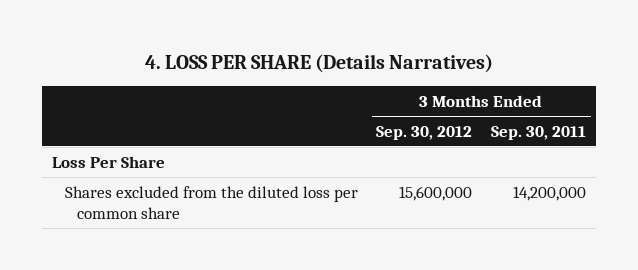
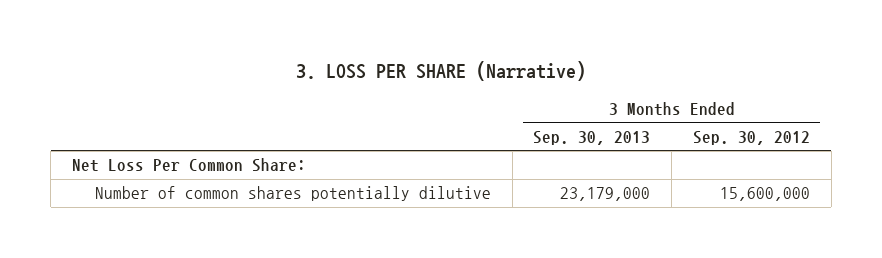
- 4. LOSS PER SHARE (Details Narratives)
+ 3. LOSS PER SHARE (Narrative)
- | 3 Months Ended Sep. 30, 2012 | 3 Months Ended Sep. 30, 2011
+ | 3 Months Ended Sep. 30, 2013 | 3 Months Ended Sep. 30, 2012
- Loss Per Share
- Shares excluded from the diluted loss per common share | 15,600,000 | 14,200,000
+ Net Loss Per Common Share:
+ Number of common shares potentially dilutive | 23,179,000 | 15,600,000

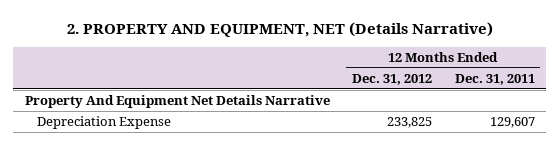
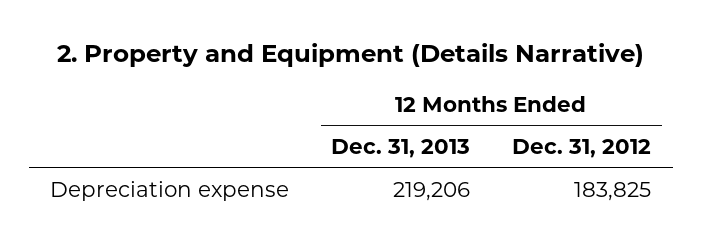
- 2. PROPERTY AND EQUIPMENT, NET (Details Narrative)
+ 2. Property and Equipment (Details Narrative)
- | 12 Months Ended Dec. 31, 2012 | 12 Months Ended Dec. 31, 2011
+ | 12 Months Ended Dec. 31, 2013 | 12 Months Ended Dec. 31, 2012
- Property And Equipment Net Details Narrative
- Depreciation Expense | 233,825 | 129,607
+ Depreciation expense | 219,206 | 183,825

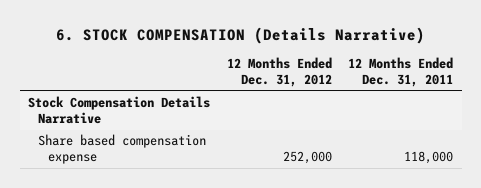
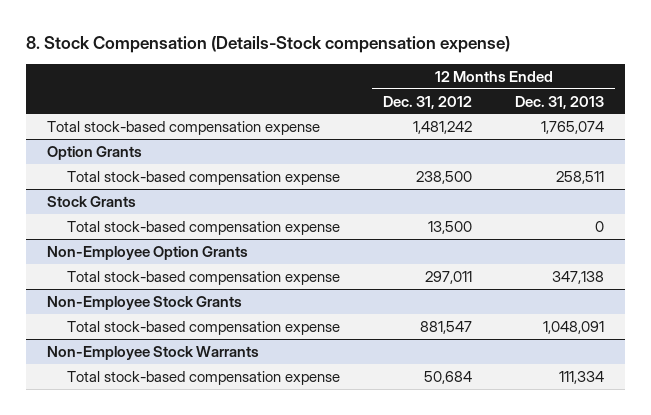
- 6. STOCK COMPENSATION (Details Narrative)
+ 8. Stock Compensation (Details-Stock compensation expense)
- | 12 Months Ended Dec. 31, 2012 | 12 Months Ended Dec. 31, 2011
+ | 12 Months Ended Dec. 31, 2012 | 12 Months Ended Dec. 31, 2013
- Stock Compensation Details Narrative
- Share based compensation expense | 252,000 | 118,000
+ Total stock-based compensation expense | 1,481,242 | 1,765,074
+ Option Grants
+ Total stock-based compensation expense | 238,500 | 258,511
+ Stock Grants
+ Total stock-based compensation expense | 13,500 | 0
+ Non-Employee Option Grants
+ Total stock-based compensation expense | 297,011 | 347,138
+ Non-Employee Stock Grants
+ Total stock-based compensation expense | 881,547 | 1,048,091
+ Non-Employee Stock Warrants
+ Total stock-based compensation expense | 50,684 | 111,334

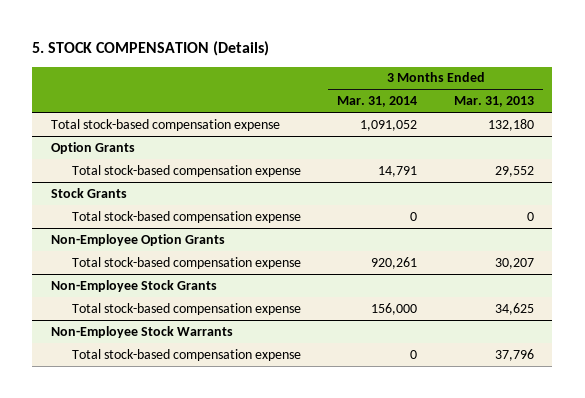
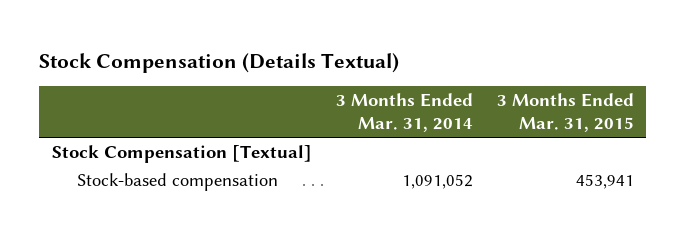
- 5. STOCK COMPENSATION (Details)
+ Stock Compensation (Details Textual)
- | 3 Months Ended Mar. 31, 2014 | 3 Months Ended Mar. 31, 2013
+ | 3 Months Ended Mar. 31, 2014 | 3 Months Ended Mar. 31, 2015
- Total stock-based compensation expense | 1,091,052 | 132,180
- Option Grants
- Total stock-based compensation expense | 14,791 | 29,552
- Stock Grants
- Total stock-based compensation expense | 0 | 0
- Non-Employee Option Grants
- Total stock-based compensation expense | 920,261 | 30,207
- Non-Employee Stock Grants
- Total stock-based compensation expense | 156,000 | 34,625
- Non-Employee Stock Warrants
- Total stock-based compensation expense | 0 | 37,796
+ Stock Compensation [Textual]
+ Stock-based compensation | 1,091,052 | 453,941

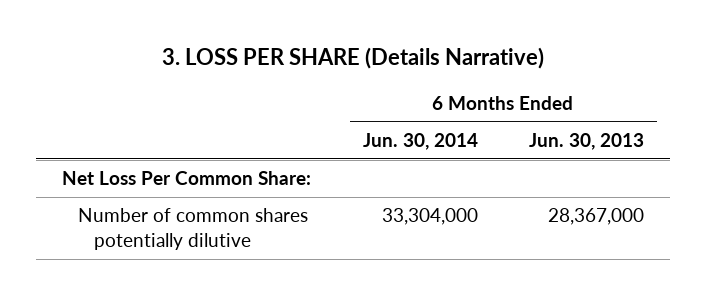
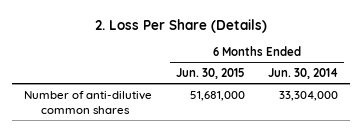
- 3. LOSS PER SHARE (Details Narrative)
+ 2. Loss Per Share (Details)
- | 6 Months Ended Jun. 30, 2014 | 6 Months Ended Jun. 30, 2013
+ | 6 Months Ended Jun. 30, 2015 | 6 Months Ended Jun. 30, 2014
- Net Loss Per Common Share:
- Number of common shares potentially dilutive | 33,304,000 | 28,367,000
+ Number of anti-dilutive common shares | 51,681,000 | 33,304,000

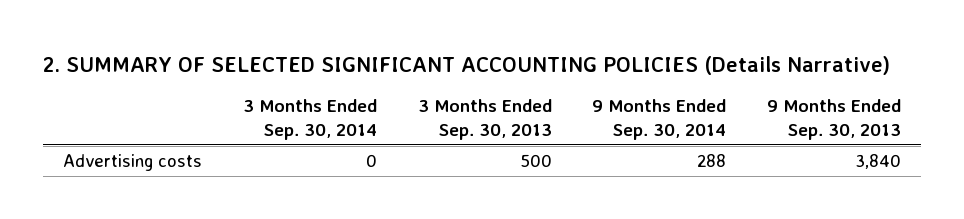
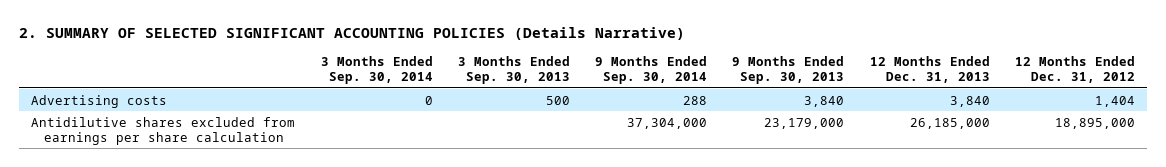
- | 3 Months Ended Sep. 30, 2014 | 3 Months Ended Sep. 30, 2013 | 9 Months Ended Sep. 30, 2014 | 9 Months Ended Sep. 30, 2013
+ | 3 Months Ended Sep. 30, 2014 | 3 Months Ended Sep. 30, 2013 | 9 Months Ended Sep. 30, 2014 | 9 Months Ended Sep. 30, 2013 | 12 Months Ended Dec. 31, 2013 | 12 Months Ended Dec. 31, 2012
+ Antidilutive shares excluded from earnings per share calculation | | | 37,304,000 | 23,179,000 | 26,185,000 | 18,895,000

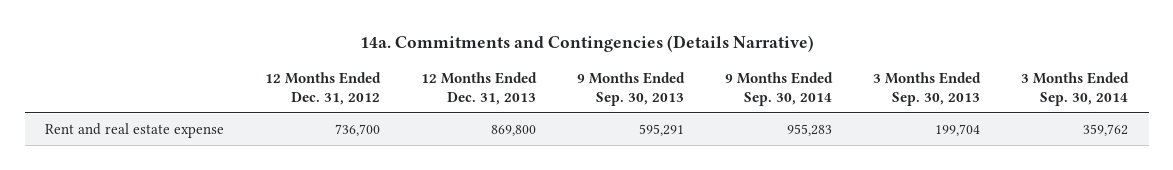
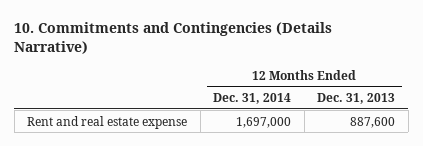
- 14a. Commitments and Contingencies (Details Narrative)
+ 10. Commitments and Contingencies (Details Narrative)
- | 12 Months Ended Dec. 31, 2012 | 12 Months Ended Dec. 31, 2013 | 9 Months Ended Sep. 30, 2013 | 9 Months Ended Sep. 30, 2014 | 3 Months Ended Sep. 30, 2013 | 3 Months Ended Sep. 30, 2014
+ | 12 Months Ended Dec. 31, 2014 | 12 Months Ended Dec. 31, 2013
- Rent and real estate expense | 736,700 | 869,800 | 595,291 | 955,283 | 199,704 | 359,762
+ Rent and real estate expense | 1,697,000 | 887,600

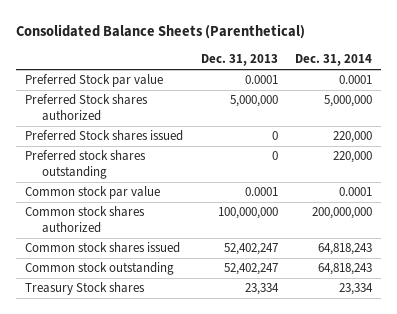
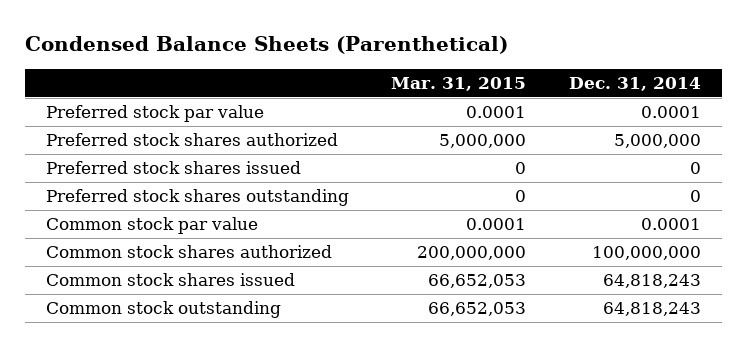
- Consolidated Balance Sheets (Parenthetical)
+ Condensed Balance Sheets (Parenthetical)
- | Dec. 31, 2013 | Dec. 31, 2014
+ | Mar. 31, 2015 | Dec. 31, 2014
- Preferred Stock par value | 0.0001 | 0.0001
- Preferred Stock shares authorized | 5,000,000 | 5,000,000
- Preferred Stock shares issued | 0 | 220,000
- Preferred stock shares outstanding | 0 | 220,000
+ Preferred stock par value | 0.0001 | 0.0001
+ Preferred stock shares authorized | 5,000,000 | 5,000,000
+ Preferred stock shares issued | 0 | 0
+ Preferred stock shares outstanding | 0 | 0
- Common stock shares authorized | 100,000,000 | 200,000,000
+ Common stock shares authorized | 200,000,000 | 100,000,000
- Treasury Stock shares | 23,334 | 23,334

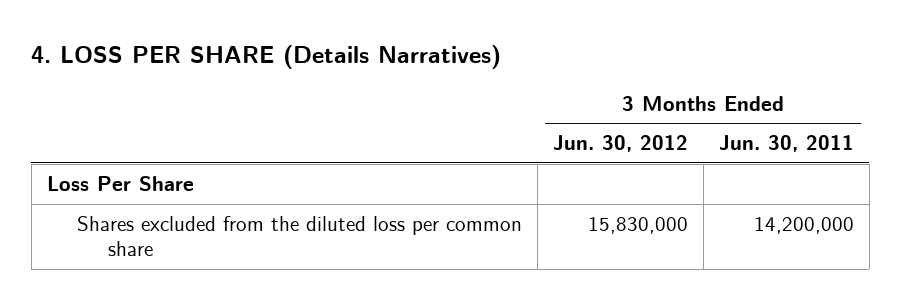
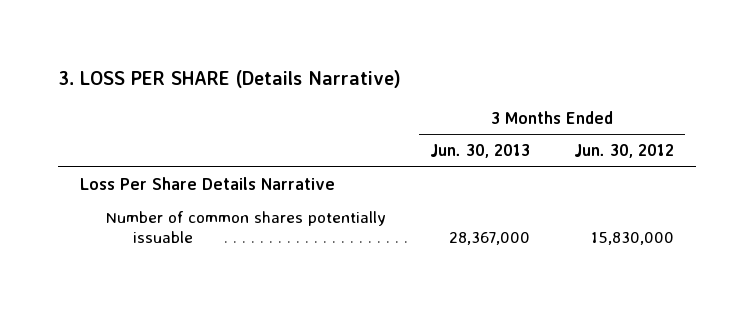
- 4. LOSS PER SHARE (Details Narratives)
+ 3. LOSS PER SHARE (Details Narrative)
- | 3 Months Ended Jun. 30, 2012 | 3 Months Ended Jun. 30, 2011
+ | 3 Months Ended Jun. 30, 2013 | 3 Months Ended Jun. 30, 2012
- Loss Per Share
- Shares excluded from the diluted loss per common share | 15,830,000 | 14,200,000
+ Loss Per Share Details Narrative
+ Number of common shares potentially issuable | 28,367,000 | 15,830,000

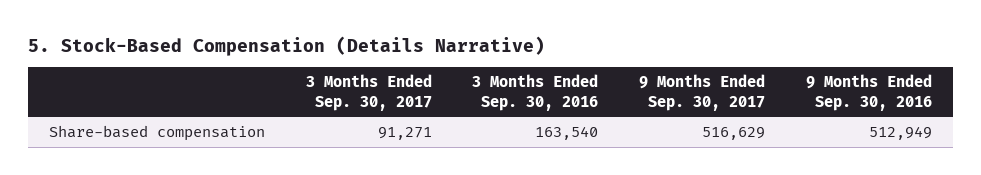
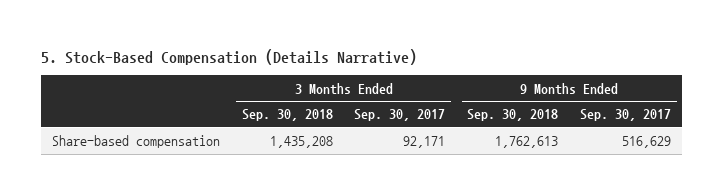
- | 3 Months Ended Sep. 30, 2017 | 3 Months Ended Sep. 30, 2016 | 9 Months Ended Sep. 30, 2017 | 9 Months Ended Sep. 30, 2016
+ | 3 Months Ended Sep. 30, 2018 | 3 Months Ended Sep. 30, 2017 | 9 Months Ended Sep. 30, 2018 | 9 Months Ended Sep. 30, 2017
- Share-based compensation | 91,271 | 163,540 | 516,629 | 512,949
+ Share-based compensation | 1,435,208 | 92,171 | 1,762,613 | 516,629

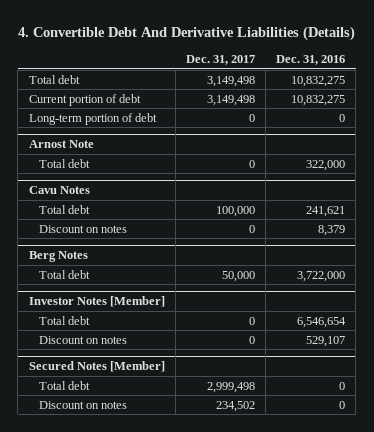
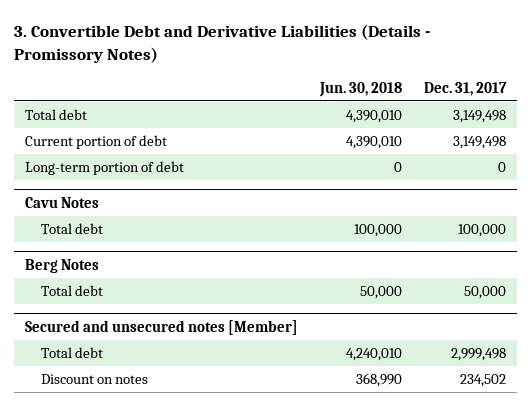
- 4. Convertible Debt And Derivative Liabilities (Details)
+ 3. Convertible Debt and Derivative Liabilities (Details - Promissory Notes)
- | Dec. 31, 2017 | Dec. 31, 2016
+ | Jun. 30, 2018 | Dec. 31, 2017
- Arnost Note
- Total debt | 0 | 322,000
@ Cavu Notes
- Discount on notes | 0 | 8,379
- Investor Notes [Member]
- Total debt | 0 | 6,546,654
- Discount on notes | 0 | 529,107
- Secured Notes [Member]
+ Secured and unsecured notes [Member]

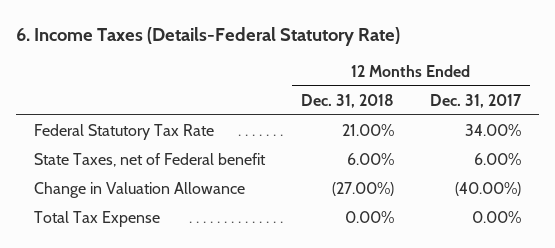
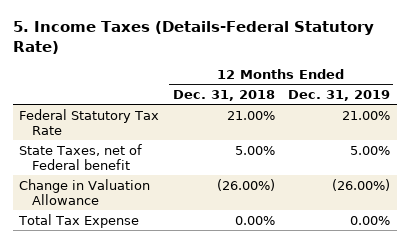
- 6. Income Taxes (Details-Federal Statutory Rate)
+ 5. Income Taxes (Details-Federal Statutory Rate)
- | 12 Months Ended Dec. 31, 2018 | 12 Months Ended Dec. 31, 2017
+ | 12 Months Ended Dec. 31, 2018 | 12 Months Ended Dec. 31, 2019
- State Taxes, net of Federal benefit | 6.00% | 6.00%
- Change in Valuation Allowance | (27.00%) | (40.00%)
+ State Taxes, net of Federal benefit | 5.00% | 5.00%
+ Change in Valuation Allowance | (26.00%) | (26.00%)

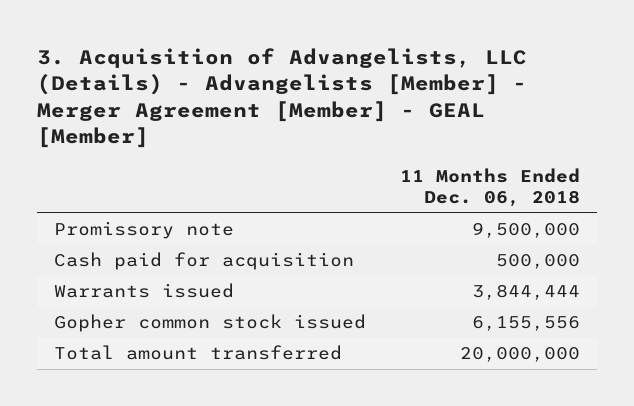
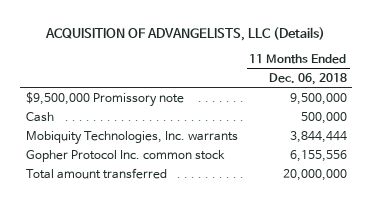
- 3. Acquisition of Advangelists, LLC (Details) - Advangelists [Member] - Merger Agreement [Member] - GEAL [Member]
+ ACQUISITION OF ADVANGELISTS, LLC (Details)
- Promissory note | 9,500,000
- Cash paid for acquisition | 500,000
- Warrants issued | 3,844,444
- Gopher common stock issued | 6,155,556
+ $9,500,000 Promissory note | 9,500,000
+ Cash | 500,000
+ Mobiquity Technologies, Inc. warrants | 3,844,444
+ Gopher Protocol Inc. common stock | 6,155,556

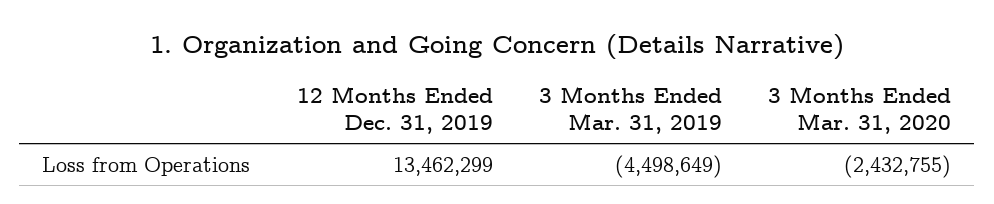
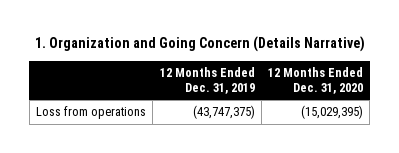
- | 12 Months Ended Dec. 31, 2019 | 3 Months Ended Mar. 31, 2019 | 3 Months Ended Mar. 31, 2020
+ | 12 Months Ended Dec. 31, 2019 | 12 Months Ended Dec. 31, 2020
- Loss from Operations | 13,462,299 | (4,498,649) | (2,432,755)
+ Loss from operations | (43,747,375) | (15,029,395)

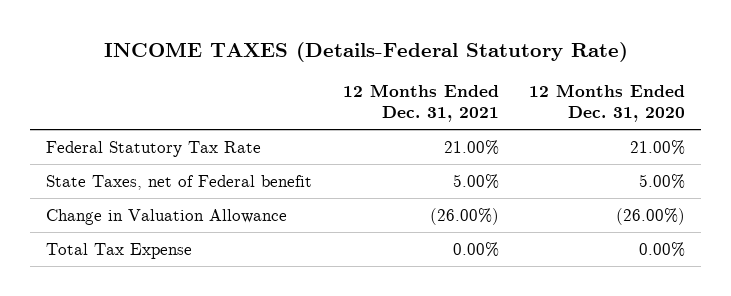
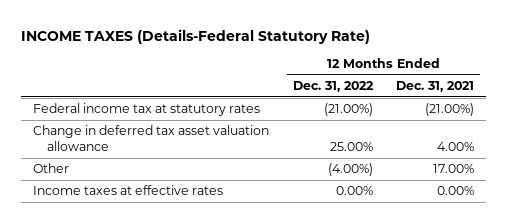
- | 12 Months Ended Dec. 31, 2021 | 12 Months Ended Dec. 31, 2020
+ | 12 Months Ended Dec. 31, 2022 | 12 Months Ended Dec. 31, 2021
- Federal Statutory Tax Rate | 21.00% | 21.00%
- State Taxes, net of Federal benefit | 5.00% | 5.00%
- Change in Valuation Allowance | (26.00%) | (26.00%)
- Total Tax Expense | 0.00% | 0.00%
+ Federal income tax at statutory rates | (21.00%) | (21.00%)
+ Change in deferred tax asset valuation allowance | 25.00% | 4.00%
+ Other | (4.00%) | 17.00%
+ Income taxes at effective rates | 0.00% | 0.00%

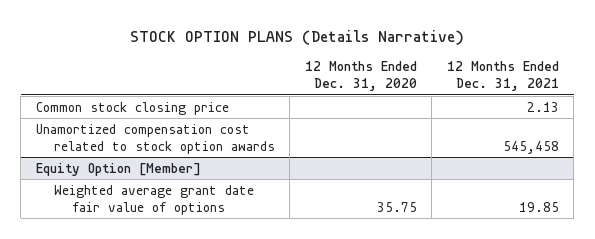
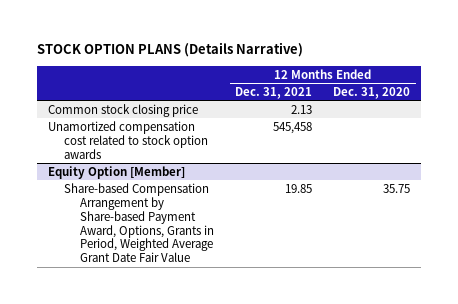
- | 12 Months Ended Dec. 31, 2020 | 12 Months Ended Dec. 31, 2021
+ | 12 Months Ended Dec. 31, 2021 | 12 Months Ended Dec. 31, 2020
@ Equity Option [Member]
- Weighted average grant date fair value of options | 35.75 | 19.85
+ Share-based Compensation Arrangement by Share-based Payment Award, Options, Grants in Period, Weighted Average Grant Date Fair Value | 19.85 | 35.75

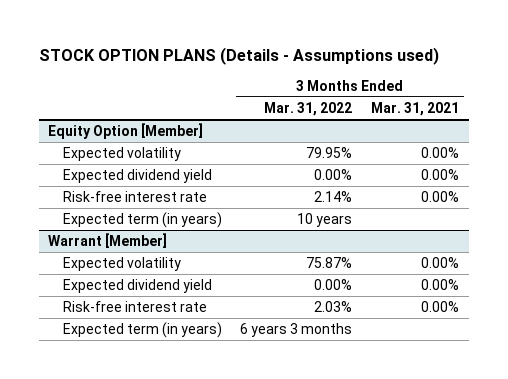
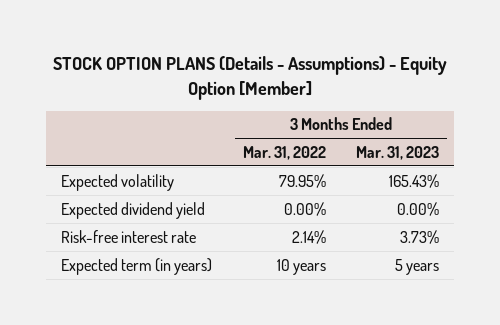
- STOCK OPTION PLANS (Details - Assumptions used)
+ STOCK OPTION PLANS (Details - Assumptions) - Equity Option [Member]
- | 3 Months Ended Mar. 31, 2022 | 3 Months Ended Mar. 31, 2021
+ | 3 Months Ended Mar. 31, 2022 | 3 Months Ended Mar. 31, 2023
- Equity Option [Member]
- Warrant [Member]
- Expected volatility | 75.87% | 0.00%
- Expected dividend yield | 0.00% | 0.00%
- Risk-free interest rate | 2.03% | 0.00%
- Expected term (in years) | 6 years 3 months |

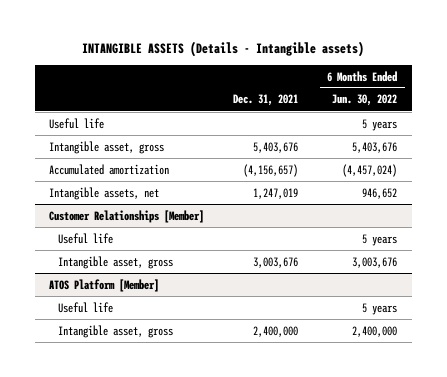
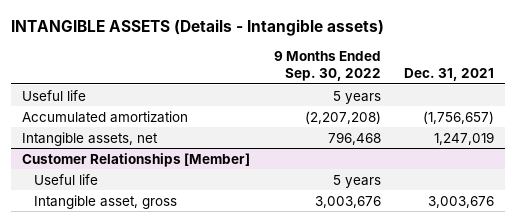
- | Dec. 31, 2021 | 6 Months Ended Jun. 30, 2022
+ | 9 Months Ended Sep. 30, 2022 | Dec. 31, 2021
- Intangible asset, gross | 5,403,676 | 5,403,676
- Accumulated amortization | (4,156,657) | (4,457,024)
+ Accumulated amortization | (2,207,208) | (1,756,657)
- ATOS Platform [Member]
- Useful life | | 5 years
- Intangible asset, gross | 2,400,000 | 2,400,000

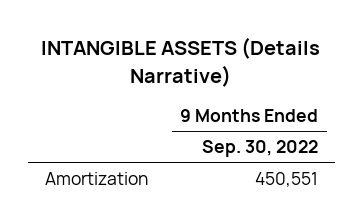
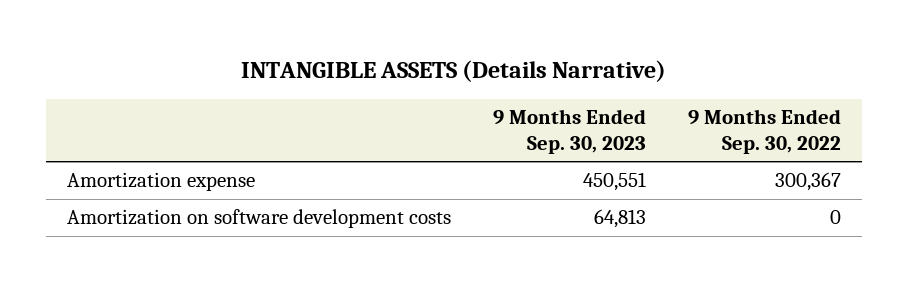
- | 9 Months Ended Sep. 30, 2022
+ | 9 Months Ended Sep. 30, 2023 | 9 Months Ended Sep. 30, 2022
- Amortization | 450,551
+ Amortization expense | 450,551 | 300,367
+ Amortization on software development costs | 64,813 | 0

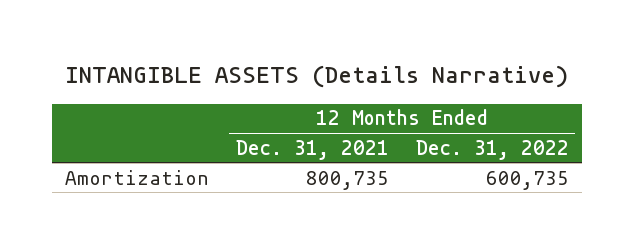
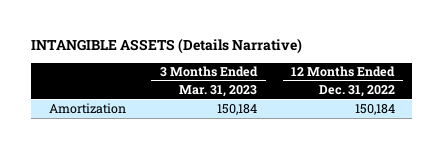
- | 12 Months Ended Dec. 31, 2021 | 12 Months Ended Dec. 31, 2022
+ | 3 Months Ended Mar. 31, 2023 | 12 Months Ended Dec. 31, 2022
- Amortization | 800,735 | 600,735
+ Amortization | 150,184 | 150,184

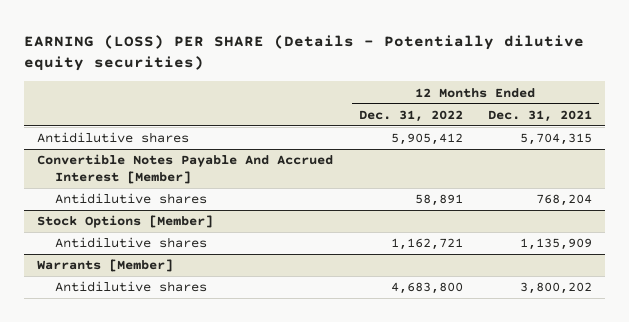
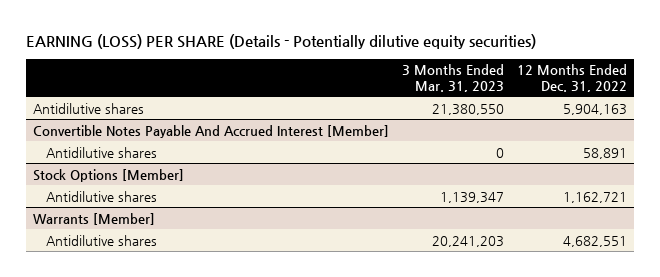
- | 12 Months Ended Dec. 31, 2022 | 12 Months Ended Dec. 31, 2021
+ | 3 Months Ended Mar. 31, 2023 | 12 Months Ended Dec. 31, 2022
- Antidilutive shares | 5,905,412 | 5,704,315
+ Antidilutive shares | 21,380,550 | 5,904,163
@ Warrants [Member]
- Antidilutive shares | 4,683,800 | 3,800,202
+ Antidilutive shares | 20,241,203 | 4,682,551

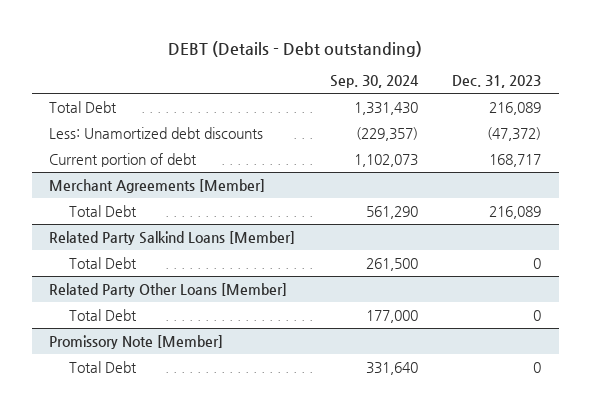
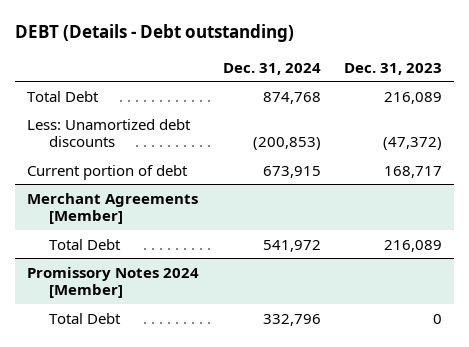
- | Sep. 30, 2024 | Dec. 31, 2023
+ | Dec. 31, 2024 | Dec. 31, 2023
- Related Party Salkind Loans [Member]
- Total Debt | 261,500 | 0
- Related Party Other Loans [Member]
- Total Debt | 177,000 | 0
- Promissory Note [Member]
+ Promissory Notes 2024 [Member]

